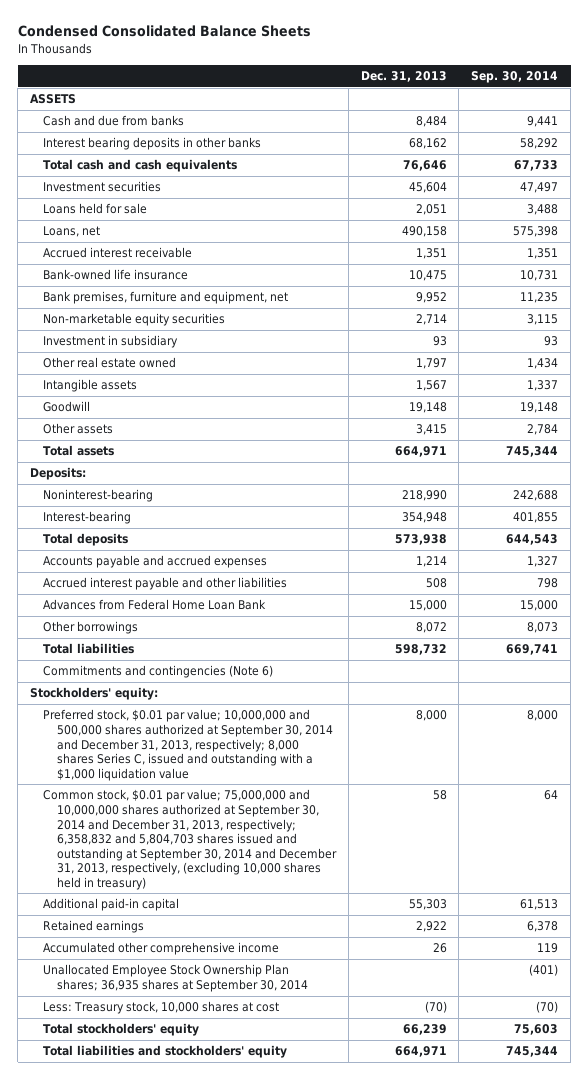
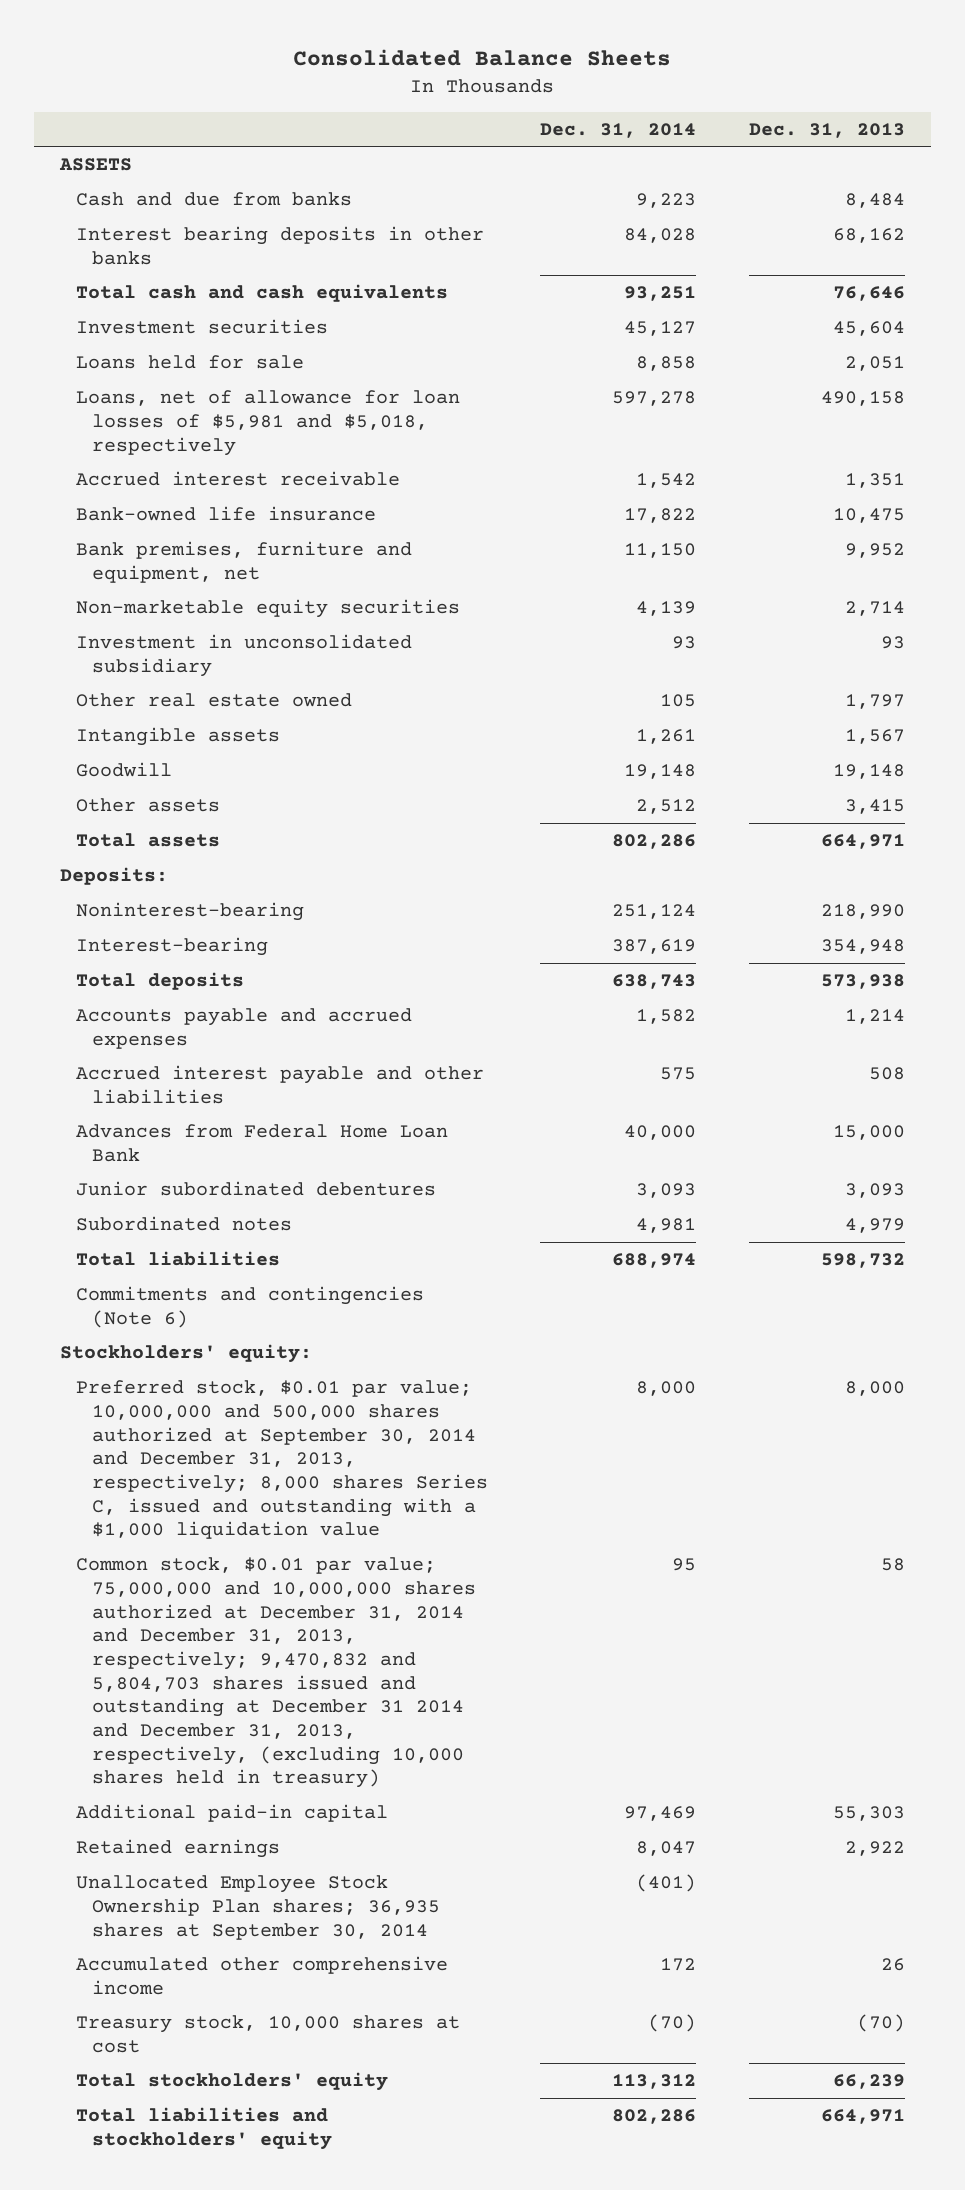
- Condensed Consolidated Balance Sheets
+ Consolidated Balance Sheets
- | Dec. 31, 2013 | Sep. 30, 2014
+ | Dec. 31, 2014 | Dec. 31, 2013
- Loans, net | 490,158 | 575,398
+ Loans, net of allowance for loan losses of $5,981 and $5,018, respectively | 597,278 | 490,158
- Investment in subsidiary | 93 | 93
+ Investment in unconsolidated subsidiary | 93 | 93
- Other borrowings | 8,072 | 8,073
+ Junior subordinated debentures | 3,093 | 3,093
+ Subordinated notes | 4,981 | 4,979
- Common stock, $0.01 par value; 75,000,000 and 10,000,000 shares authorized at September 30, 2014 and December 31, 2013, respectively; 6,358,832 and 5,804,703 shares issued and outstanding at September 30, 2014 and December 31, 2013, respectively, (excluding 10,000 shares held in treasury) | 58 | 64
+ Common stock, $0.01 par value; 75,000,000 and 10,000,000 shares authorized at December 31, 2014 and December 31, 2013, respectively; 9,470,832 and 5,804,703 shares issued and outstanding at December 31 2014 and December 31, 2013, respectively, (excluding 10,000 shares held in treasury) | 95 | 58
- Less: Treasury stock, 10,000 shares at cost | (70) | (70)
moved down: Accumulated other comprehensive income | 172 | 26
+ Treasury stock, 10,000 shares at cost | (70) | (70)

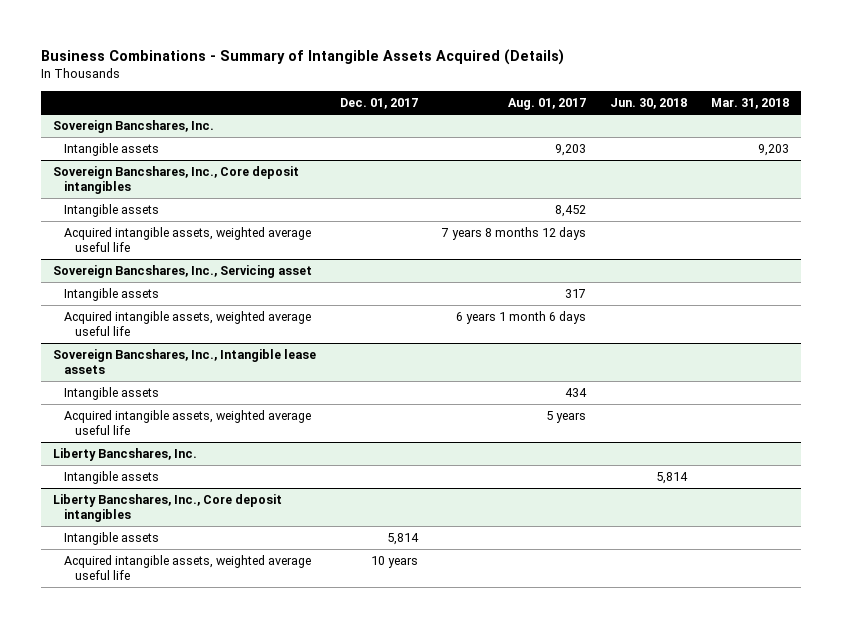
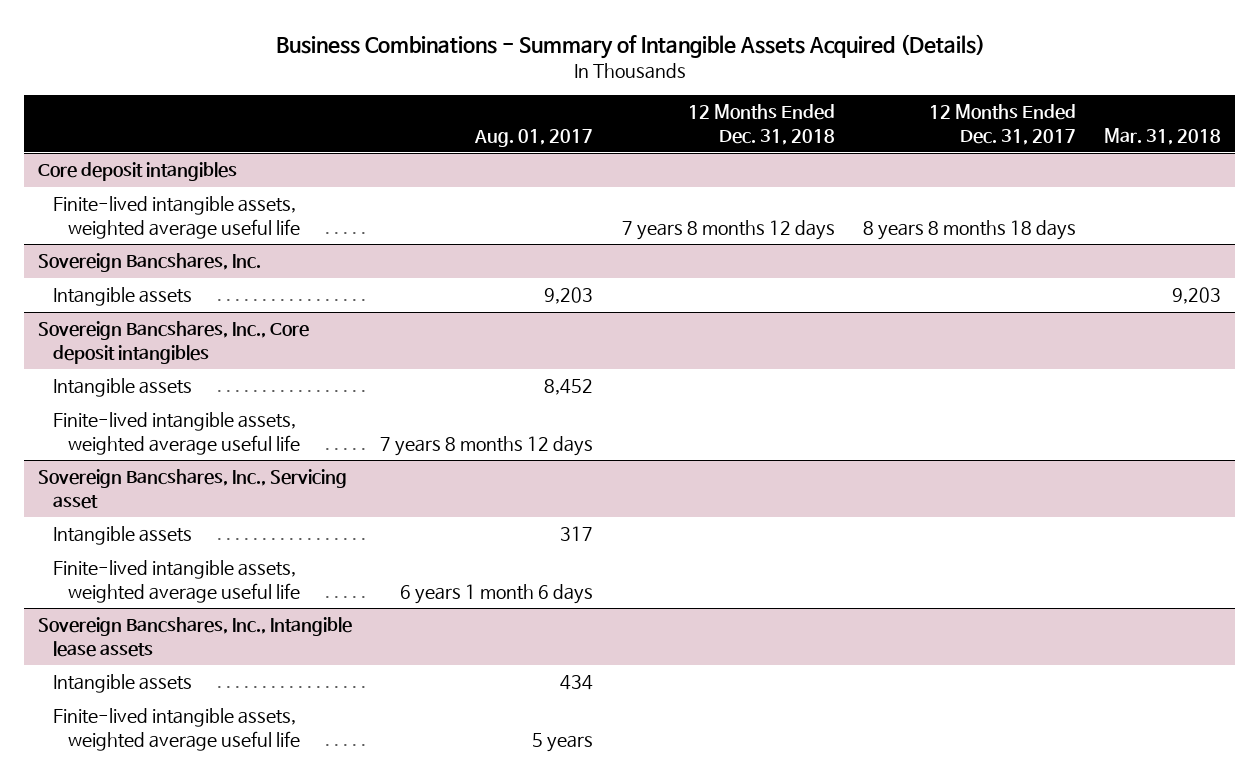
- | Dec. 01, 2017 | Aug. 01, 2017 | Jun. 30, 2018 | Mar. 31, 2018
+ | Aug. 01, 2017 | 12 Months Ended Dec. 31, 2018 | 12 Months Ended Dec. 31, 2017 | Mar. 31, 2018
+ Core deposit intangibles
+ Finite-lived intangible assets, weighted average useful life | | 7 years 8 months 12 days | 8 years 8 months 18 days |
@ Sovereign Bancshares, Inc., Core deposit intangibles
- Acquired intangible assets, weighted average useful life | | 7 years 8 months 12 days | |
+ Finite-lived intangible assets, weighted average useful life | 7 years 8 months 12 days | | |
@ Sovereign Bancshares, Inc., Servicing asset
- Acquired intangible assets, weighted average useful life | | 6 years 1 month 6 days | |
+ Finite-lived intangible assets, weighted average useful life | 6 years 1 month 6 days | | |
@ Sovereign Bancshares, Inc., Intangible lease assets
- Acquired intangible assets, weighted average useful life | | 5 years | |
- Liberty Bancshares, Inc.
- Intangible assets | | | 5,814 |
- Liberty Bancshares, Inc., Core deposit intangibles
- Intangible assets | 5,814 | | |
- Acquired intangible assets, weighted average useful life | 10 years | | |
@ Sovereign Bancshares, Inc., Intangible lease assets
+ Finite-lived intangible assets, weighted average useful life | 5 years | | |

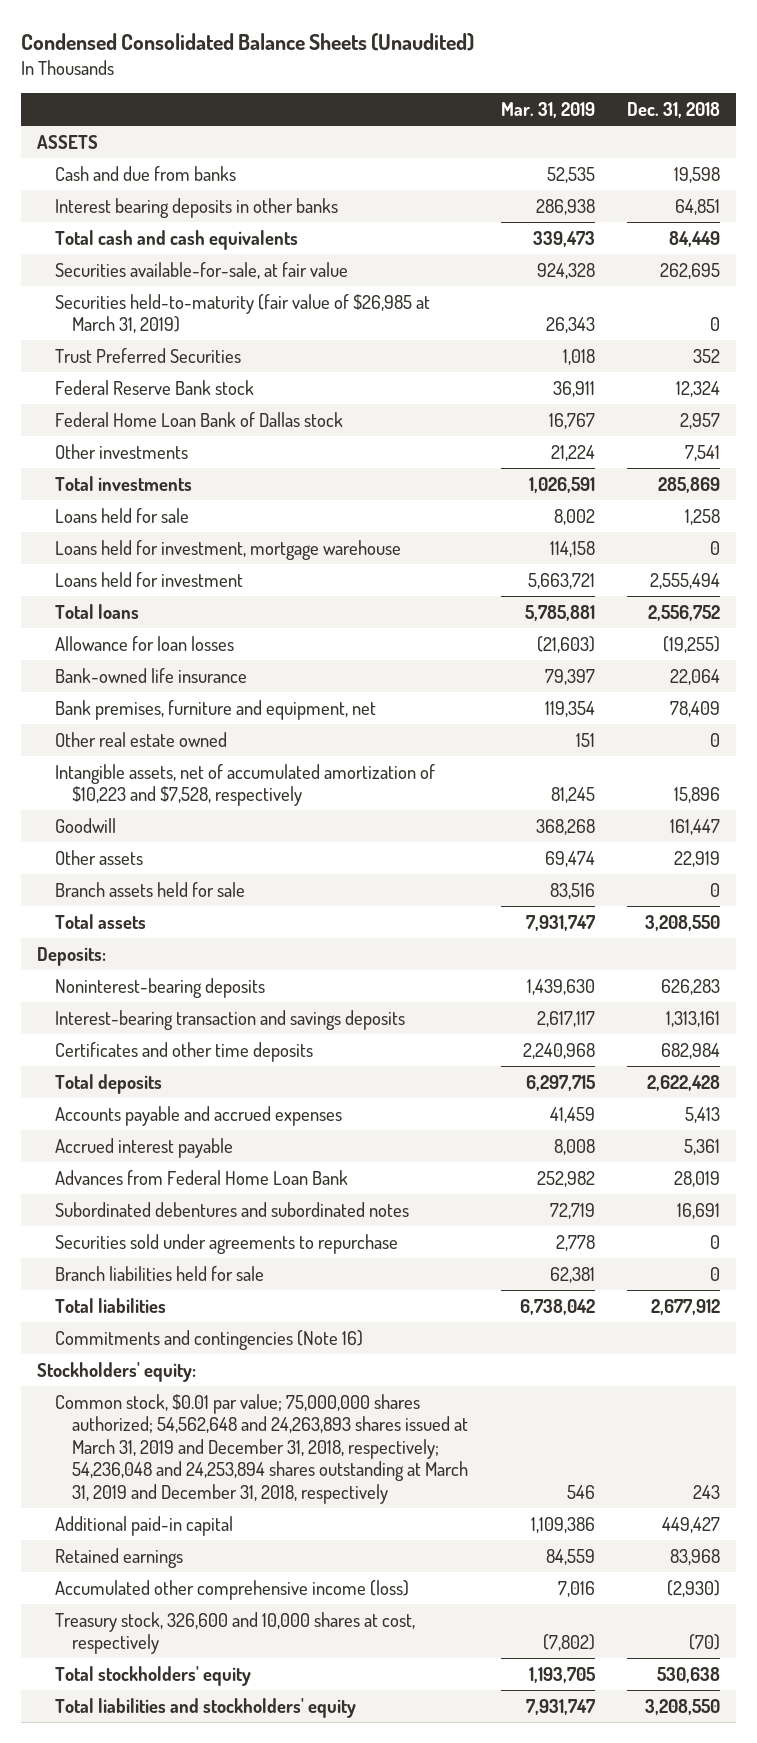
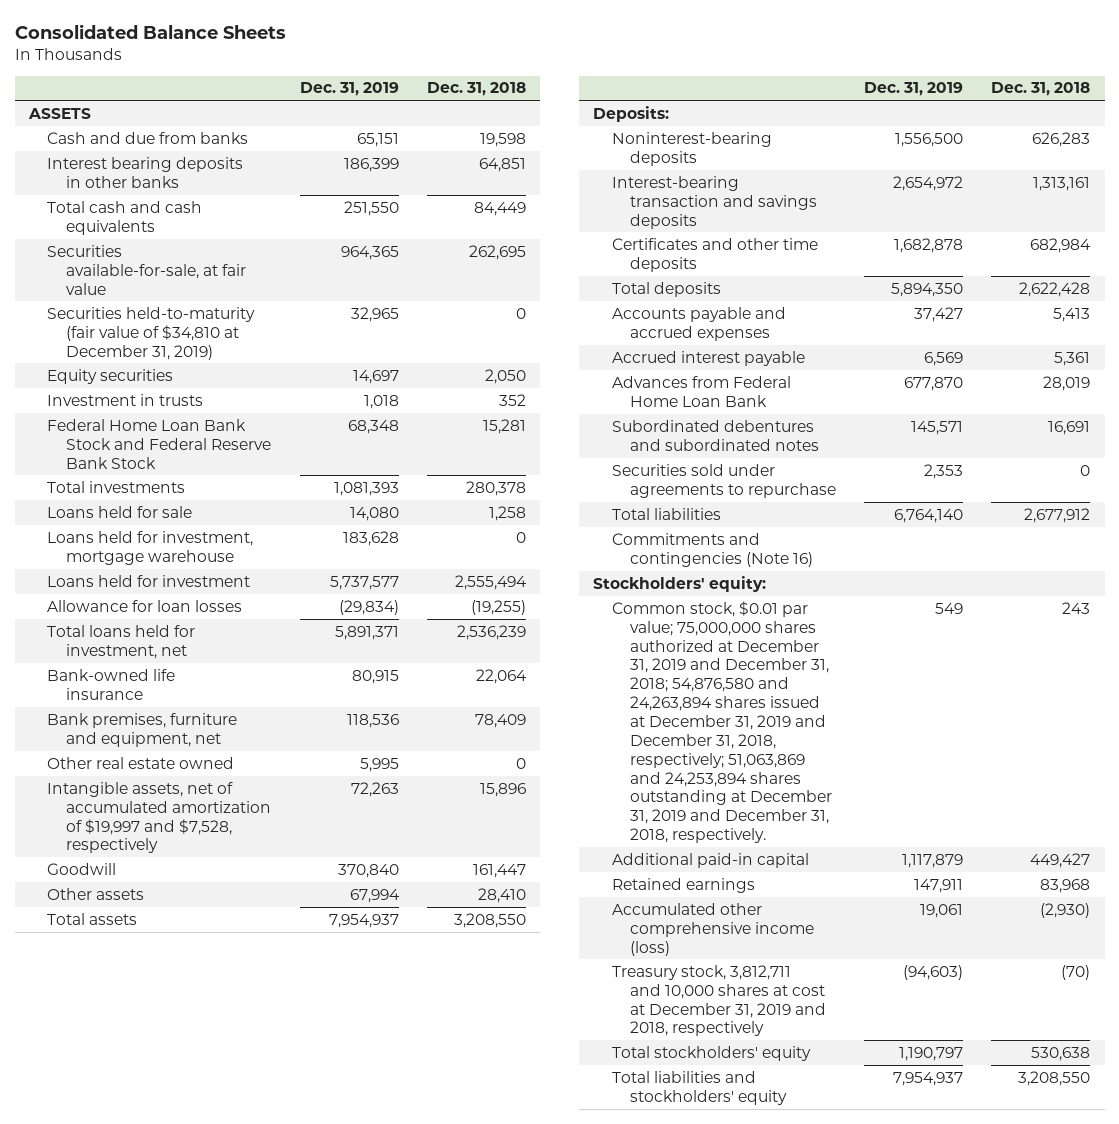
- Condensed Consolidated Balance Sheets (Unaudited)
+ Consolidated Balance Sheets
- | Mar. 31, 2019 | Dec. 31, 2018
+ | Dec. 31, 2019 | Dec. 31, 2018
- Securities held-to-maturity (fair value of $26,985 at March 31, 2019) | 26,343 | 0
- Trust Preferred Securities | 1,018 | 352
- Federal Reserve Bank stock | 36,911 | 12,324
- Federal Home Loan Bank of Dallas stock | 16,767 | 2,957
- Other investments | 21,224 | 7,541
- Total investments | 1,026,591 | 285,869
+ Securities held-to-maturity (fair value of $34,810 at December 31, 2019) | 32,965 | 0
+ Equity securities | 14,697 | 2,050
+ Investment in trusts | 1,018 | 352
+ Federal Home Loan Bank Stock and Federal Reserve Bank Stock | 68,348 | 15,281
+ Total investments | 1,081,393 | 280,378
- Total loans | 5,785,881 | 2,556,752
+ Total loans held for investment, net | 5,891,371 | 2,536,239
- Intangible assets, net of accumulated amortization of $10,223 and $7,528, respectively | 81,245 | 15,896
+ Intangible assets, net of accumulated amortization of $19,997 and $7,528, respectively | 72,263 | 15,896
- Other assets | 69,474 | 22,919
- Branch assets held for sale | 83,516 | 0
+ Other assets | 67,994 | 28,410
- Branch liabilities held for sale | 62,381 | 0
- Common stock, $0.01 par value; 75,000,000 shares authorized; 54,562,648 and 24,263,893 shares issued at March 31, 2019 and December 31, 2018, respectively; 54,236,048 and 24,253,894 shares outstanding at March 31, 2019 and December 31, 2018, respectively | 546 | 243
+ Common stock, $0.01 par value; 75,000,000 shares authorized at December 31, 2019 and December 31, 2018; 54,876,580 and 24,263,894 shares issued at December 31, 2019 and December 31, 2018, respectively; 51,063,869 and 24,253,894 shares outstanding at December 31, 2019 and December 31, 2018, respectively. | 549 | 243
- Treasury stock, 326,600 and 10,000 shares at cost, respectively | (7,802) | (70)
+ Treasury stock, 3,812,711 and 10,000 shares at cost at December 31, 2019 and 2018, respectively | (94,603) | (70)

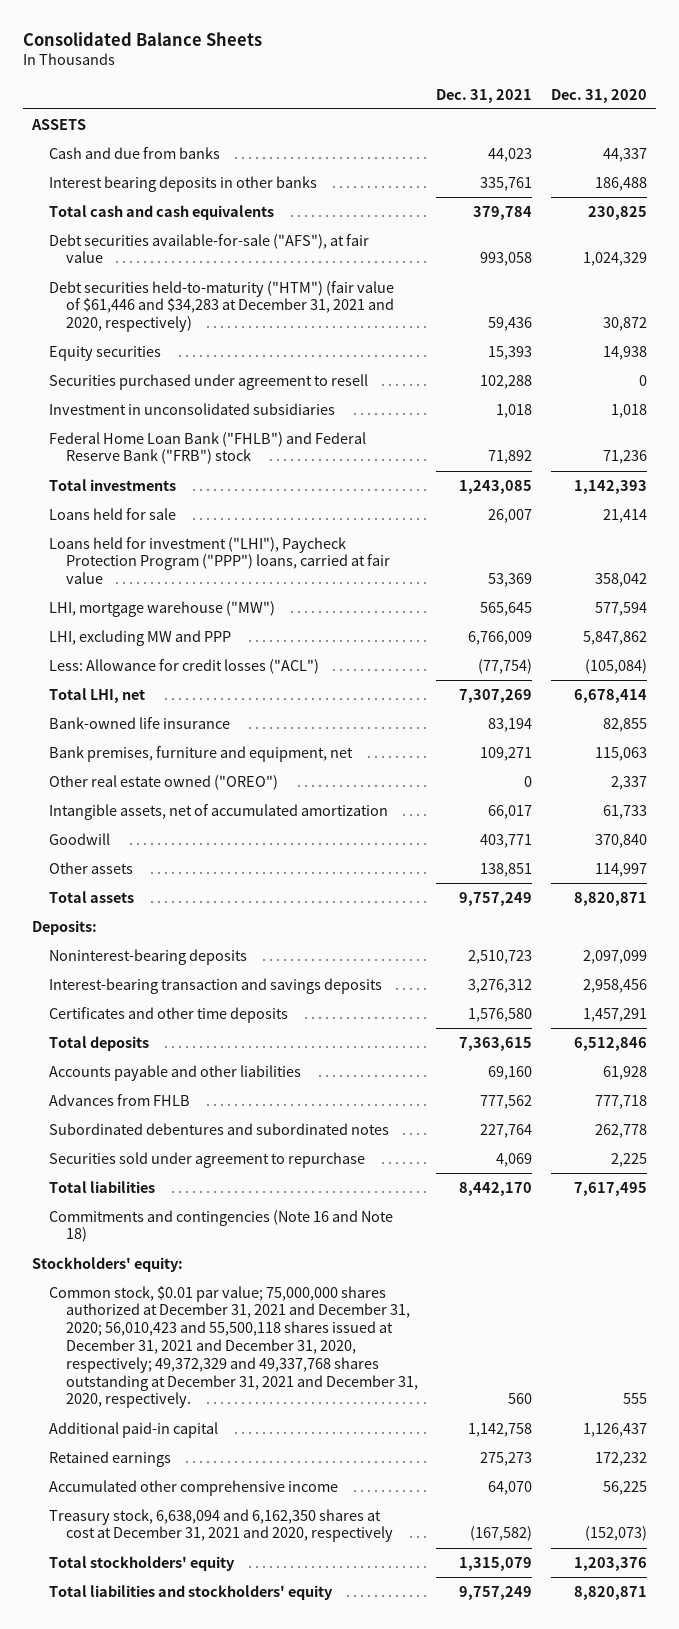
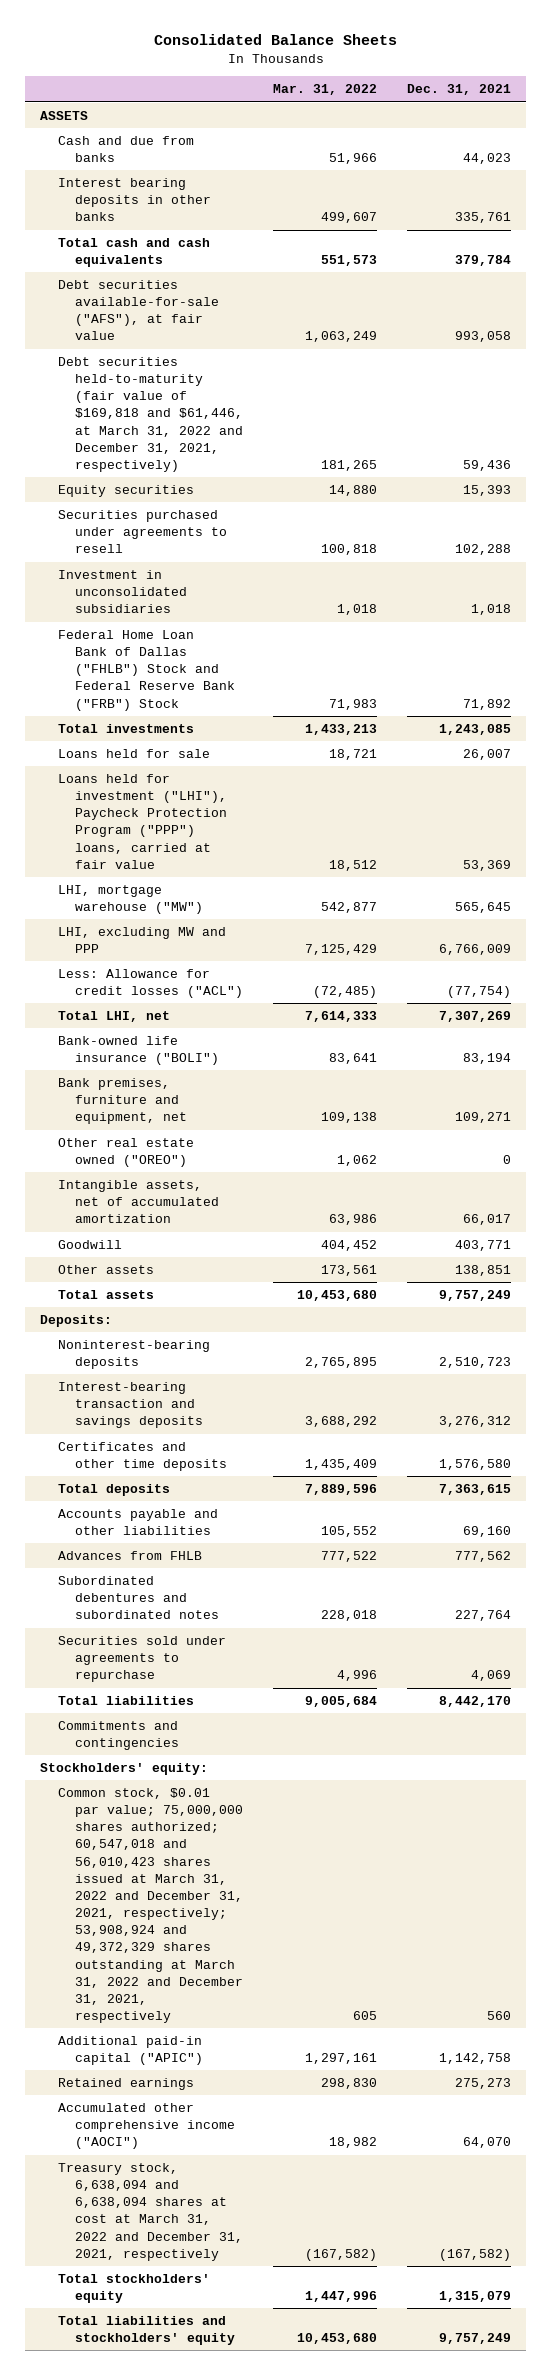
- | Dec. 31, 2021 | Dec. 31, 2020
+ | Mar. 31, 2022 | Dec. 31, 2021
- Debt securities held-to-maturity ("HTM") (fair value of $61,446 and $34,283 at December 31, 2021 and 2020, respectively) | 59,436 | 30,872
+ Debt securities held-to-maturity (fair value of $169,818 and $61,446, at March 31, 2022 and December 31, 2021, respectively) | 181,265 | 59,436
- Securities purchased under agreement to resell | 102,288 | 0
+ Securities purchased under agreements to resell | 100,818 | 102,288
- Federal Home Loan Bank ("FHLB") and Federal Reserve Bank ("FRB") stock | 71,892 | 71,236
+ Federal Home Loan Bank of Dallas ("FHLB") Stock and Federal Reserve Bank ("FRB") Stock | 71,983 | 71,892
- Bank-owned life insurance | 83,194 | 82,855
+ Bank-owned life insurance ("BOLI") | 83,641 | 83,194
- Securities sold under agreement to repurchase | 4,069 | 2,225
+ Securities sold under agreements to repurchase | 4,996 | 4,069
- Commitments and contingencies (Note 16 and Note 18)
+ Commitments and contingencies
- Common stock, $0.01 par value; 75,000,000 shares authorized at December 31, 2021 and December 31, 2020; 56,010,423 and 55,500,118 shares issued at December 31, 2021 and December 31, 2020, respectively; 49,372,329 and 49,337,768 shares outstanding at December 31, 2021 and December 31, 2020, respectively. | 560 | 555
- Additional paid-in capital | 1,142,758 | 1,126,437
+ Common stock, $0.01 par value; 75,000,000 shares authorized; 60,547,018 and 56,010,423 shares issued at March 31, 2022 and December 31, 2021, respectively; 53,908,924 and 49,372,329 shares outstanding at March 31, 2022 and December 31, 2021, respectively | 605 | 560
+ Additional paid-in capital ("APIC") | 1,297,161 | 1,142,758
- Accumulated other comprehensive income | 64,070 | 56,225
- Treasury stock, 6,638,094 and 6,162,350 shares at cost at December 31, 2021 and 2020, respectively | (167,582) | (152,073)
+ Accumulated other comprehensive income ("AOCI") | 18,982 | 64,070
+ Treasury stock, 6,638,094 and 6,638,094 shares at cost at March 31, 2022 and December 31, 2021, respectively | (167,582) | (167,582)

